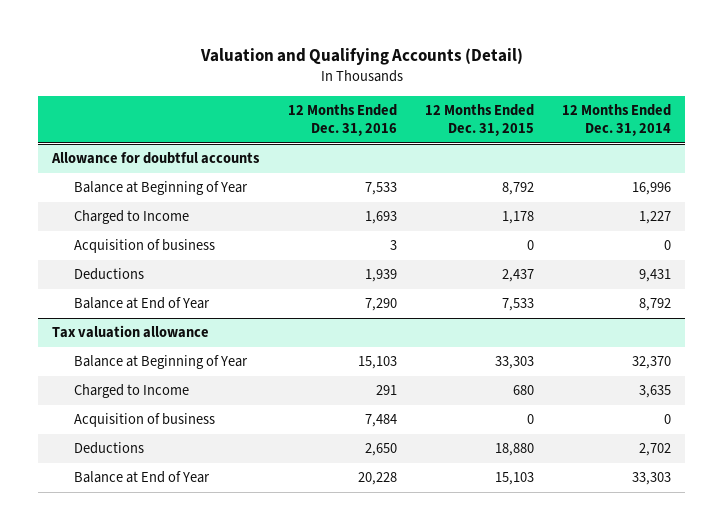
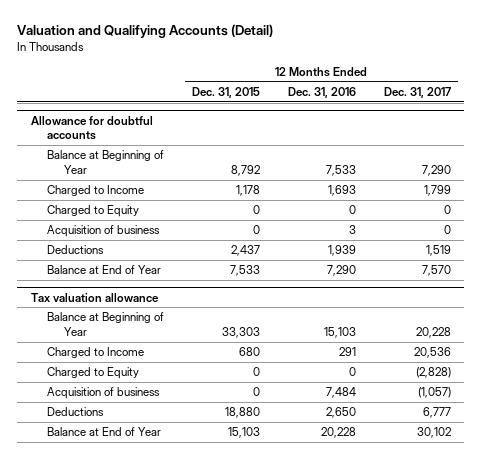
- | 12 Months Ended Dec. 31, 2016 | 12 Months Ended Dec. 31, 2015 | 12 Months Ended Dec. 31, 2014
+ | 12 Months Ended Dec. 31, 2015 | 12 Months Ended Dec. 31, 2016 | 12 Months Ended Dec. 31, 2017
@ Allowance for doubtful accounts
+ Charged to Equity | 0 | 0 | 0
@ Tax valuation allowance
+ Charged to Equity | 0 | 0 | (2,828)

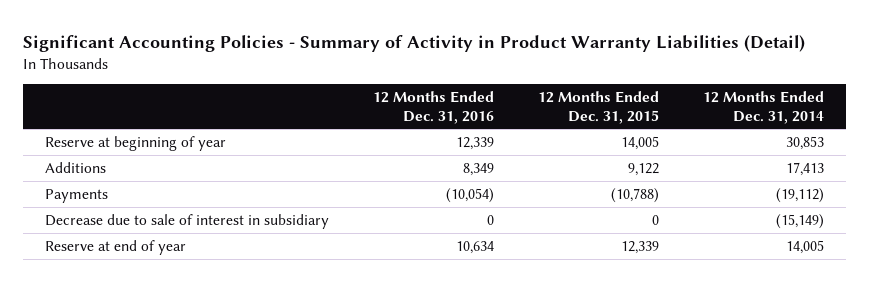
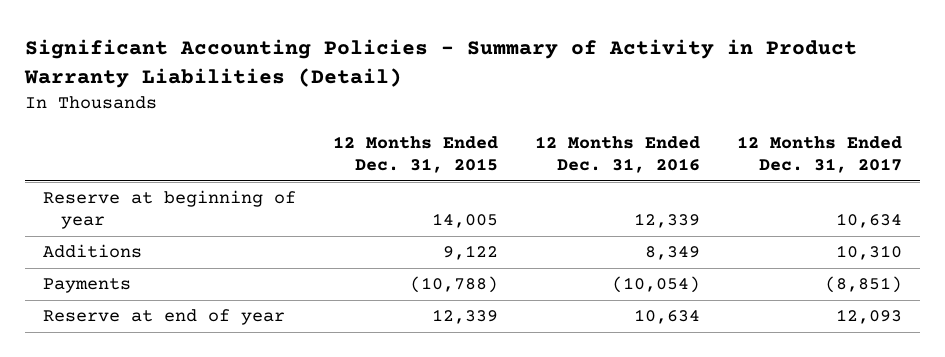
- | 12 Months Ended Dec. 31, 2016 | 12 Months Ended Dec. 31, 2015 | 12 Months Ended Dec. 31, 2014
+ | 12 Months Ended Dec. 31, 2015 | 12 Months Ended Dec. 31, 2016 | 12 Months Ended Dec. 31, 2017
- Decrease due to sale of interest in subsidiary | 0 | 0 | (15,149)

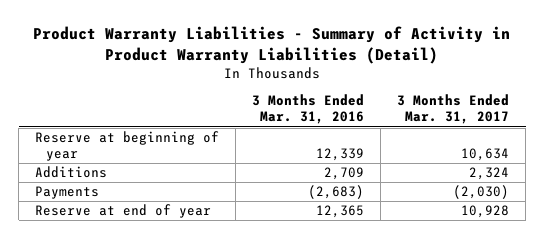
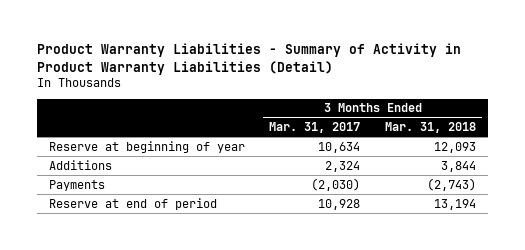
- | 3 Months Ended Mar. 31, 2016 | 3 Months Ended Mar. 31, 2017
+ | 3 Months Ended Mar. 31, 2017 | 3 Months Ended Mar. 31, 2018
- Reserve at end of year | 12,365 | 10,928
+ Reserve at end of period | 10,928 | 13,194

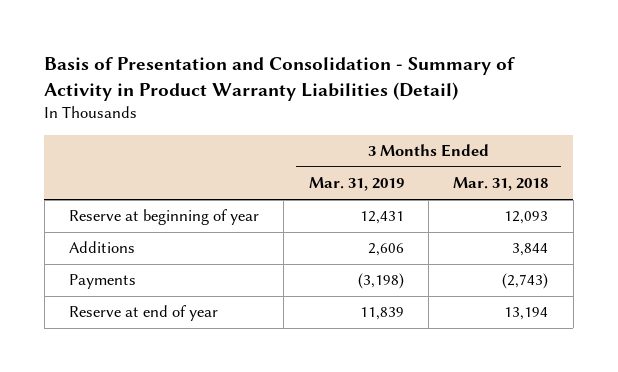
- Product Warranty Liabilities - Summary of Activity in Product Warranty Liabilities (Detail)
+ Basis of Presentation and Consolidation - Summary of Activity in Product Warranty Liabilities (Detail)
- | 3 Months Ended Mar. 31, 2017 | 3 Months Ended Mar. 31, 2018
+ | 3 Months Ended Mar. 31, 2019 | 3 Months Ended Mar. 31, 2018
- Reserve at end of period | 10,928 | 13,194
+ Reserve at end of year | 11,839 | 13,194

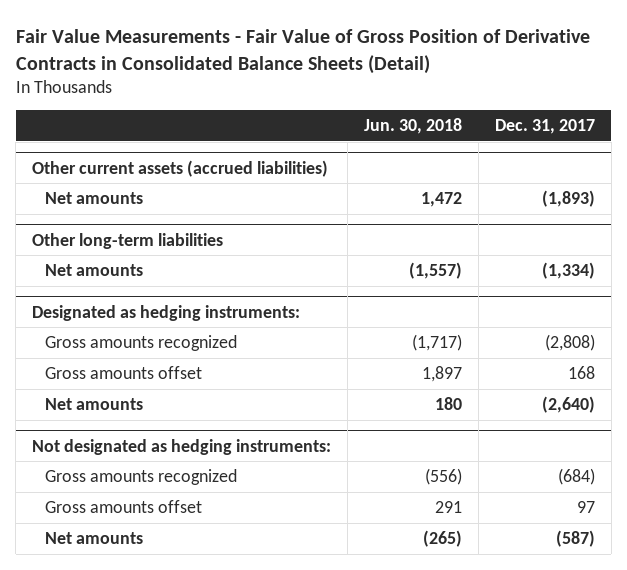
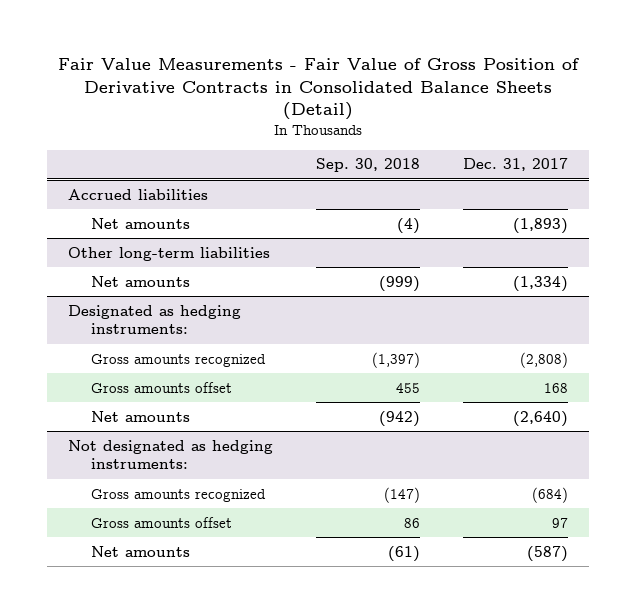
- | Jun. 30, 2018 | Dec. 31, 2017
+ | Sep. 30, 2018 | Dec. 31, 2017
- Other current assets (accrued liabilities)
+ Accrued liabilities

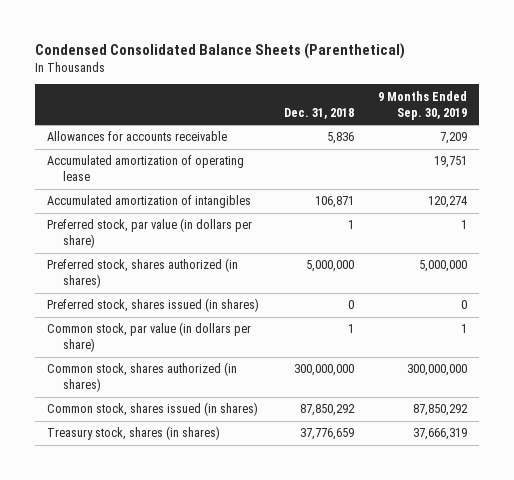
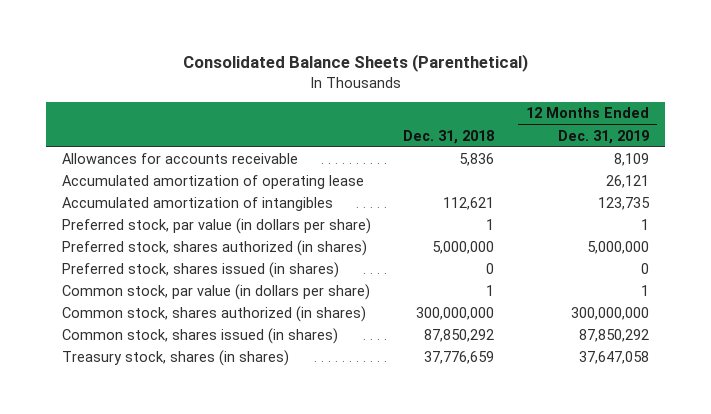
- Condensed Consolidated Balance Sheets (Parenthetical)
+ Consolidated Balance Sheets (Parenthetical)
- | Dec. 31, 2018 | 9 Months Ended Sep. 30, 2019
+ | Dec. 31, 2018 | 12 Months Ended Dec. 31, 2019
- Accumulated amortization of intangibles | 106,871 | 120,274
+ Accumulated amortization of intangibles | 112,621 | 123,735

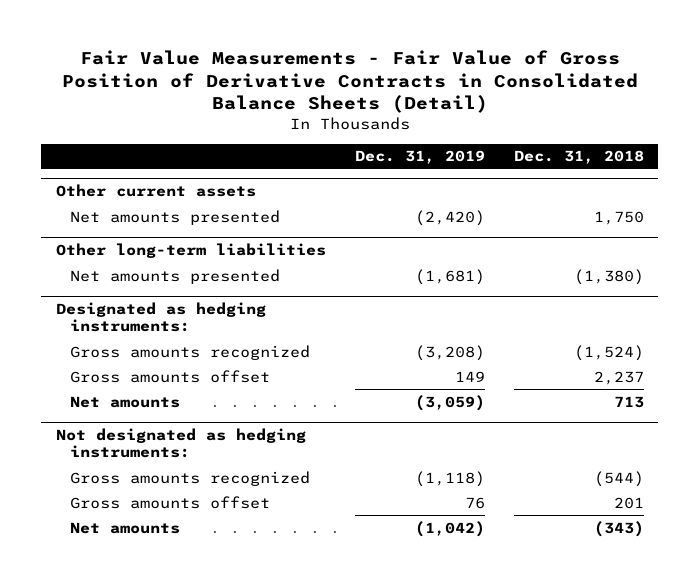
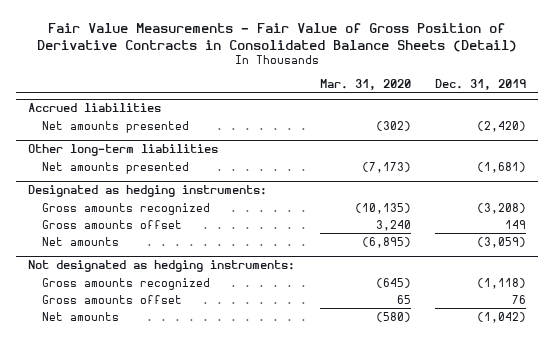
- | Dec. 31, 2019 | Dec. 31, 2018
+ | Mar. 31, 2020 | Dec. 31, 2019
- Other current assets
+ Accrued liabilities

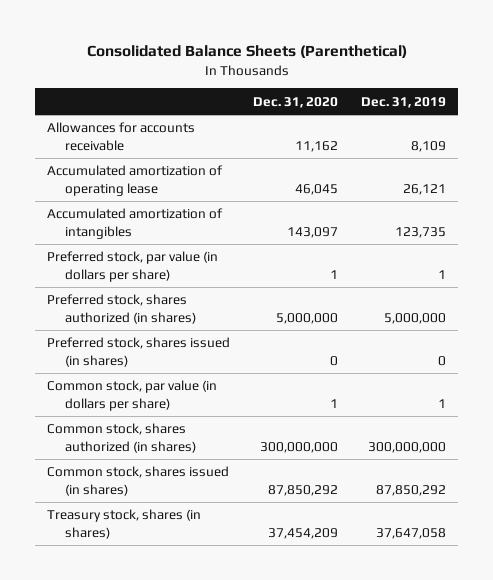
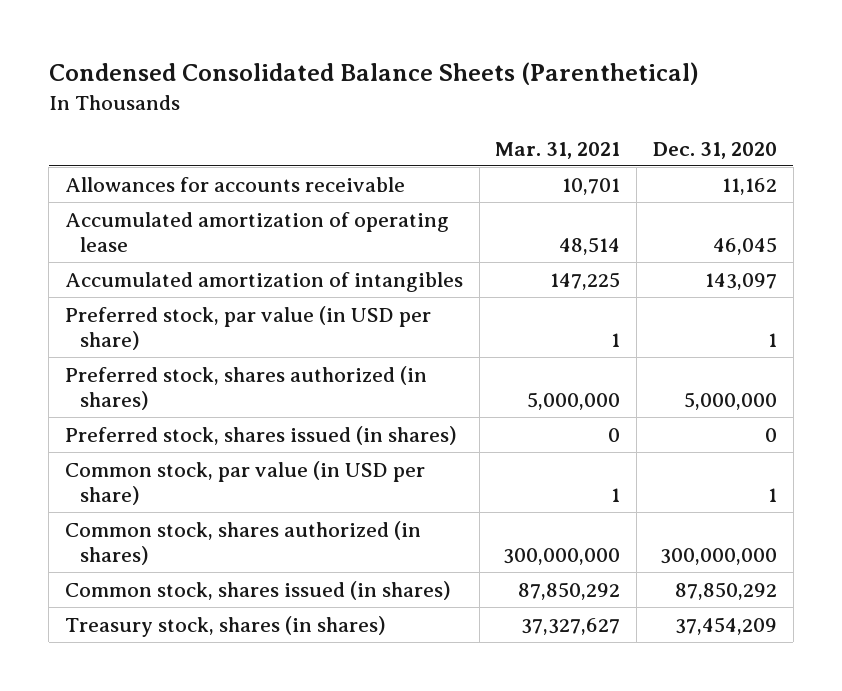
- Consolidated Balance Sheets (Parenthetical)
+ Condensed Consolidated Balance Sheets (Parenthetical)
- | Dec. 31, 2020 | Dec. 31, 2019
+ | Mar. 31, 2021 | Dec. 31, 2020
- Preferred stock, par value (in dollars per share) | 1 | 1
+ Preferred stock, par value (in USD per share) | 1 | 1
- Common stock, par value (in dollars per share) | 1 | 1
+ Common stock, par value (in USD per share) | 1 | 1

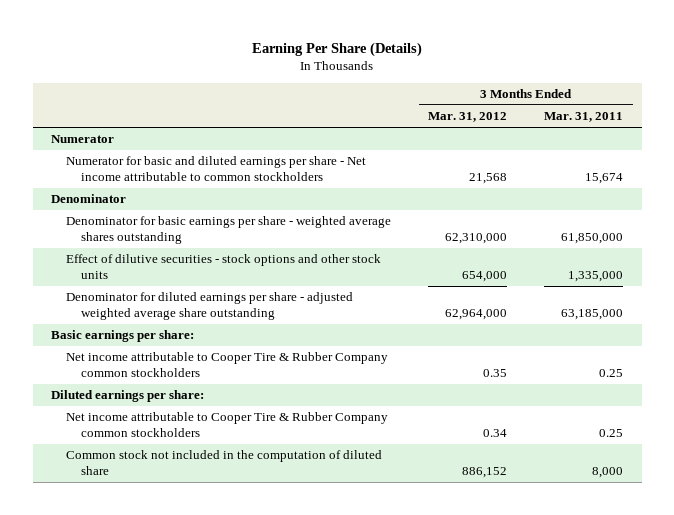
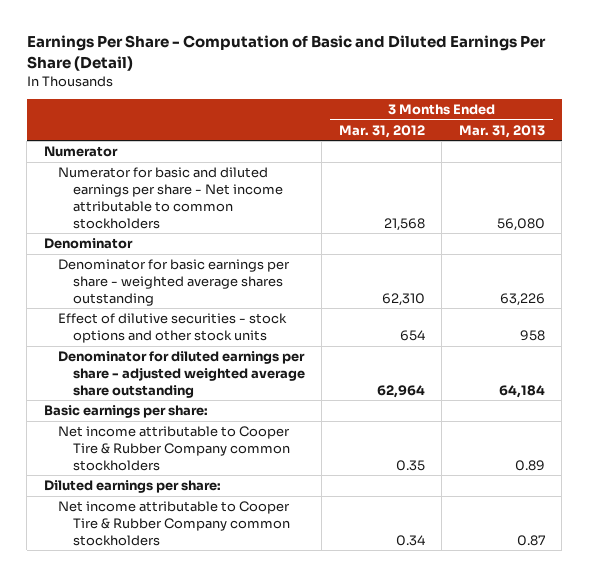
- Earning Per Share (Details)
+ Earnings Per Share - Computation of Basic and Diluted Earnings Per Share (Detail)
- | 3 Months Ended Mar. 31, 2012 | 3 Months Ended Mar. 31, 2011
+ | 3 Months Ended Mar. 31, 2012 | 3 Months Ended Mar. 31, 2013
- Denominator for basic earnings per share - weighted average shares outstanding | 62,310,000 | 61,850,000
- Effect of dilutive securities - stock options and other stock units | 654,000 | 1,335,000
- Denominator for diluted earnings per share - adjusted weighted average share outstanding | 62,964,000 | 63,185,000
+ Denominator for basic earnings per share - weighted average shares outstanding | 62,310 | 63,226
+ Effect of dilutive securities - stock options and other stock units | 654 | 958
+ Denominator for diluted earnings per share - adjusted weighted average share outstanding | 62,964 | 64,184
- Common stock not included in the computation of diluted share | 886,152 | 8,000

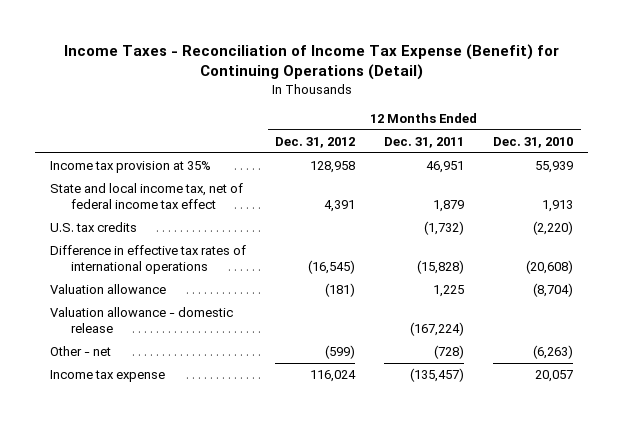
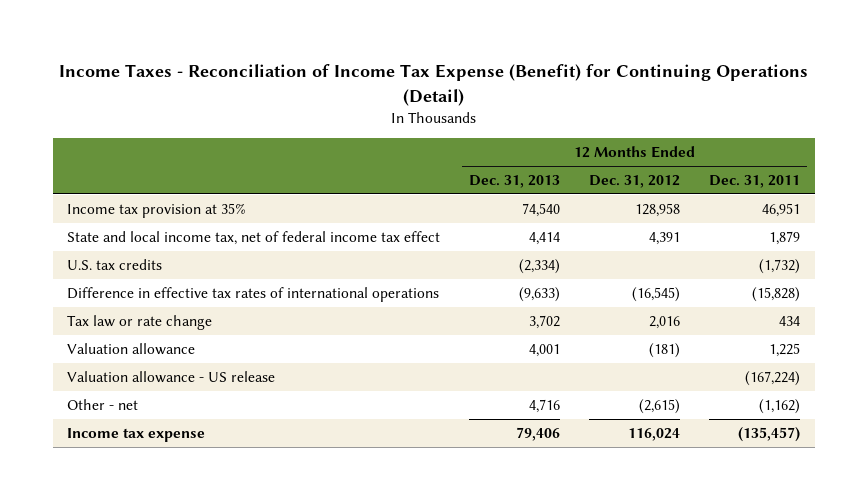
- | 12 Months Ended Dec. 31, 2012 | 12 Months Ended Dec. 31, 2011 | 12 Months Ended Dec. 31, 2010
+ | 12 Months Ended Dec. 31, 2013 | 12 Months Ended Dec. 31, 2012 | 12 Months Ended Dec. 31, 2011
+ Tax law or rate change | 3,702 | 2,016 | 434
- Valuation allowance - domestic release | | (167,224) |
- Other - net | (599) | (728) | (6,263)
+ Valuation allowance - US release | | | (167,224)
+ Other - net | 4,716 | (2,615) | (1,162)

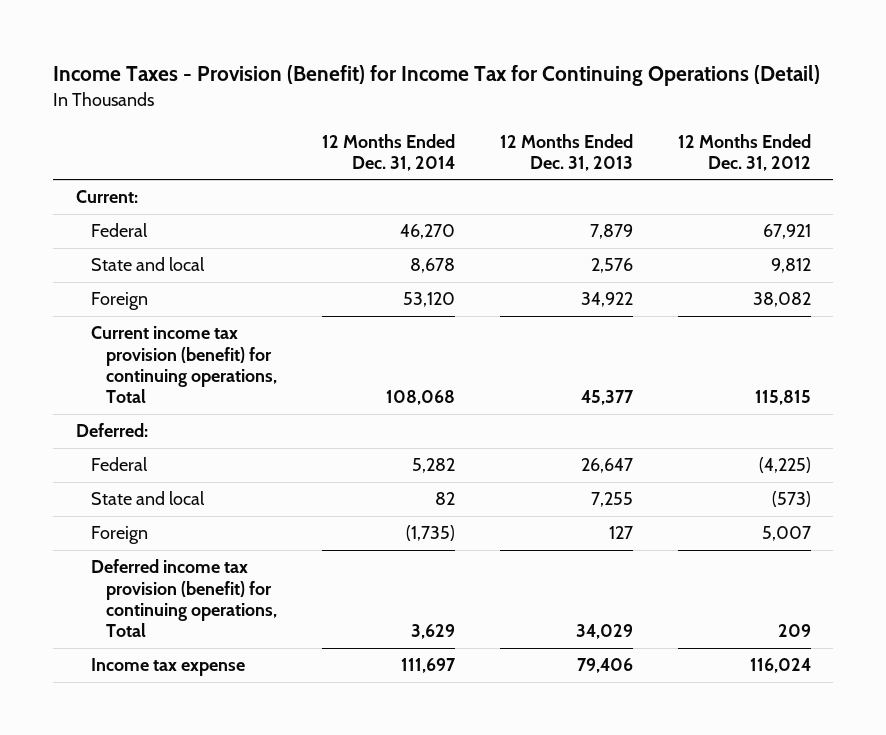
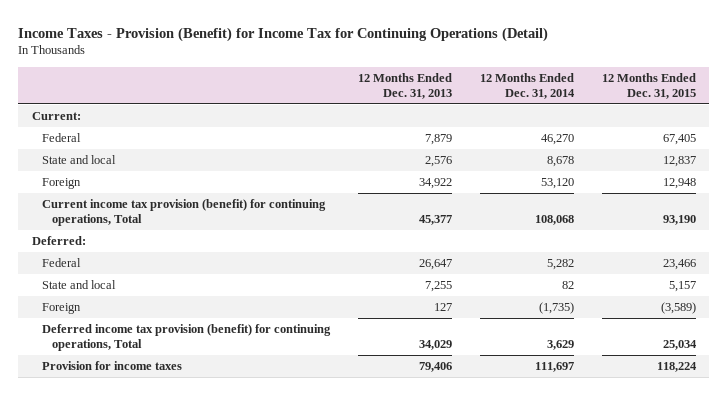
- | 12 Months Ended Dec. 31, 2014 | 12 Months Ended Dec. 31, 2013 | 12 Months Ended Dec. 31, 2012
+ | 12 Months Ended Dec. 31, 2013 | 12 Months Ended Dec. 31, 2014 | 12 Months Ended Dec. 31, 2015
- Income tax expense | 111,697 | 79,406 | 116,024
+ Provision for income taxes | 79,406 | 111,697 | 118,224

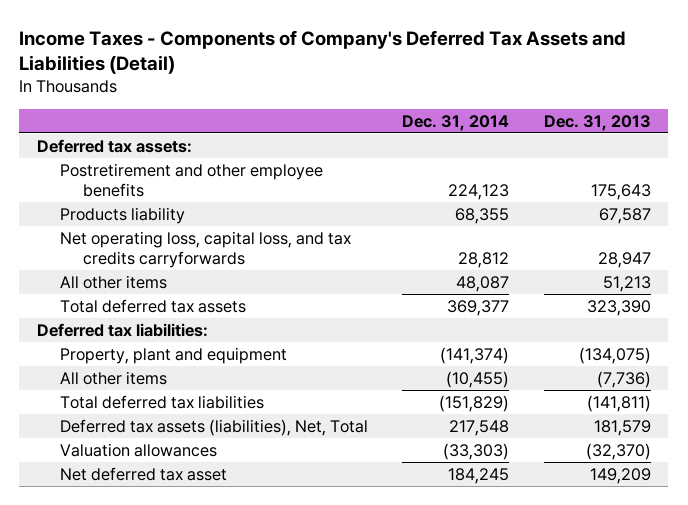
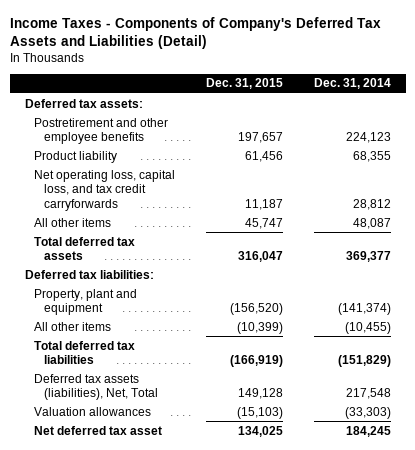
- | Dec. 31, 2014 | Dec. 31, 2013
+ | Dec. 31, 2015 | Dec. 31, 2014
- Products liability | 68,355 | 67,587
- Net operating loss, capital loss, and tax credits carryforwards | 28,812 | 28,947
+ Product liability | 61,456 | 68,355
+ Net operating loss, capital loss, and tax credit carryforwards | 11,187 | 28,812

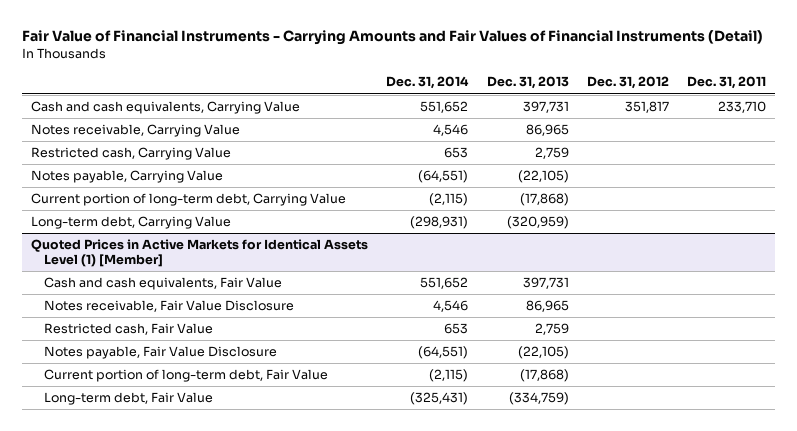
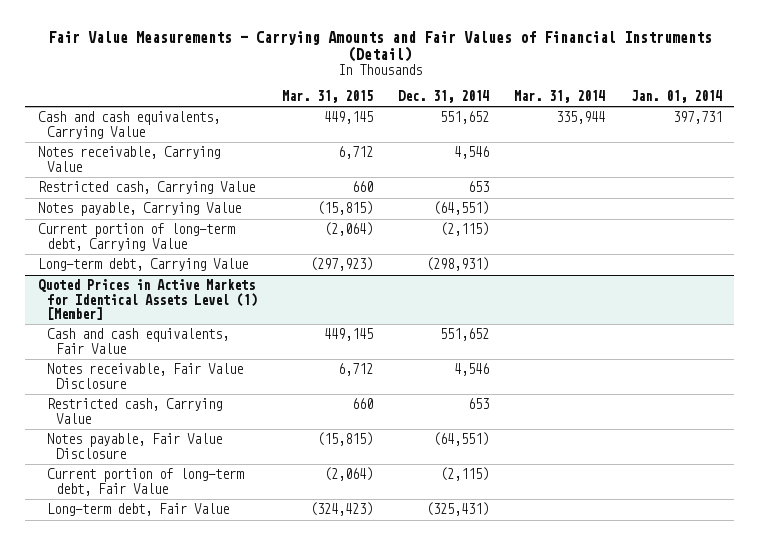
- Fair Value of Financial Instruments - Carrying Amounts and Fair Values of Financial Instruments (Detail)
+ Fair Value Measurements - Carrying Amounts and Fair Values of Financial Instruments (Detail)
- | Dec. 31, 2014 | Dec. 31, 2013 | Dec. 31, 2012 | Dec. 31, 2011
+ | Mar. 31, 2015 | Dec. 31, 2014 | Mar. 31, 2014 | Jan. 01, 2014
@ Quoted Prices in Active Markets for Identical Assets Level (1) [Member]
- Restricted cash, Fair Value | 653 | 2,759 | |
+ Restricted cash, Carrying Value | 660 | 653 | |

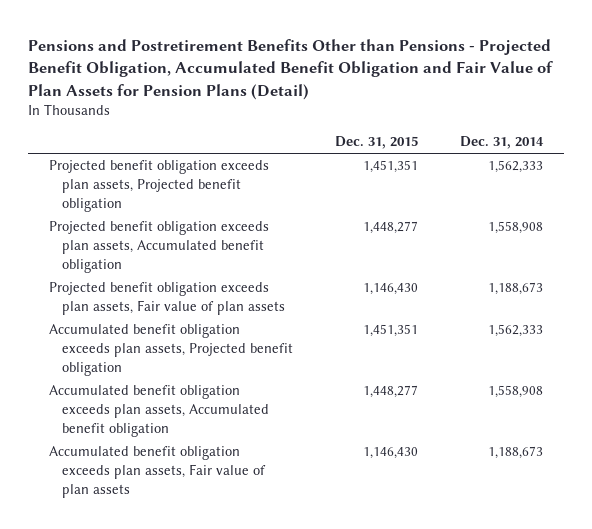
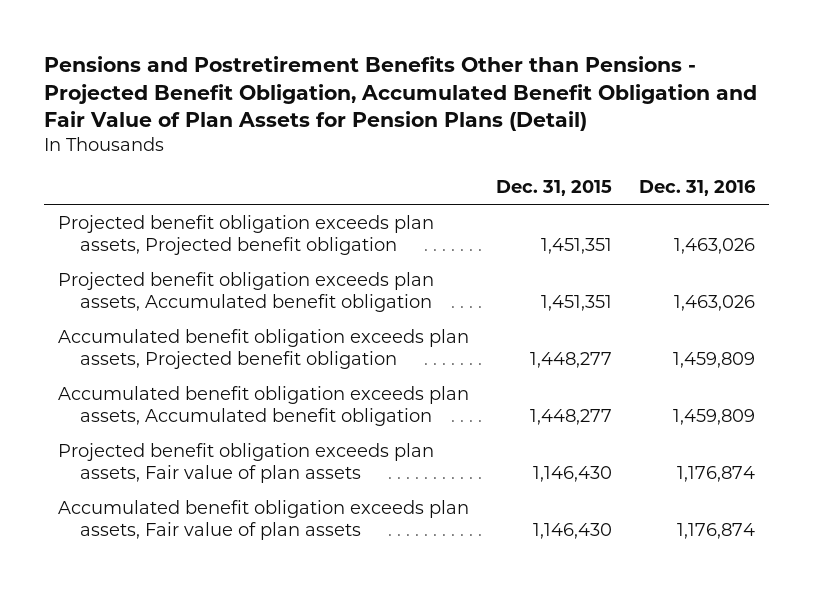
- | Dec. 31, 2015 | Dec. 31, 2014
+ | Dec. 31, 2015 | Dec. 31, 2016
- Projected benefit obligation exceeds plan assets, Accumulated benefit obligation | 1,448,277 | 1,558,908
- Accumulated benefit obligation exceeds plan assets, Projected benefit obligation | 1,451,351 | 1,562,333
+ Projected benefit obligation exceeds plan assets, Accumulated benefit obligation | 1,451,351 | 1,463,026
+ Accumulated benefit obligation exceeds plan assets, Projected benefit obligation | 1,448,277 | 1,459,809
moved down: Projected benefit obligation exceeds plan assets, Fair value of plan assets | 1,146,430 | 1,176,874

